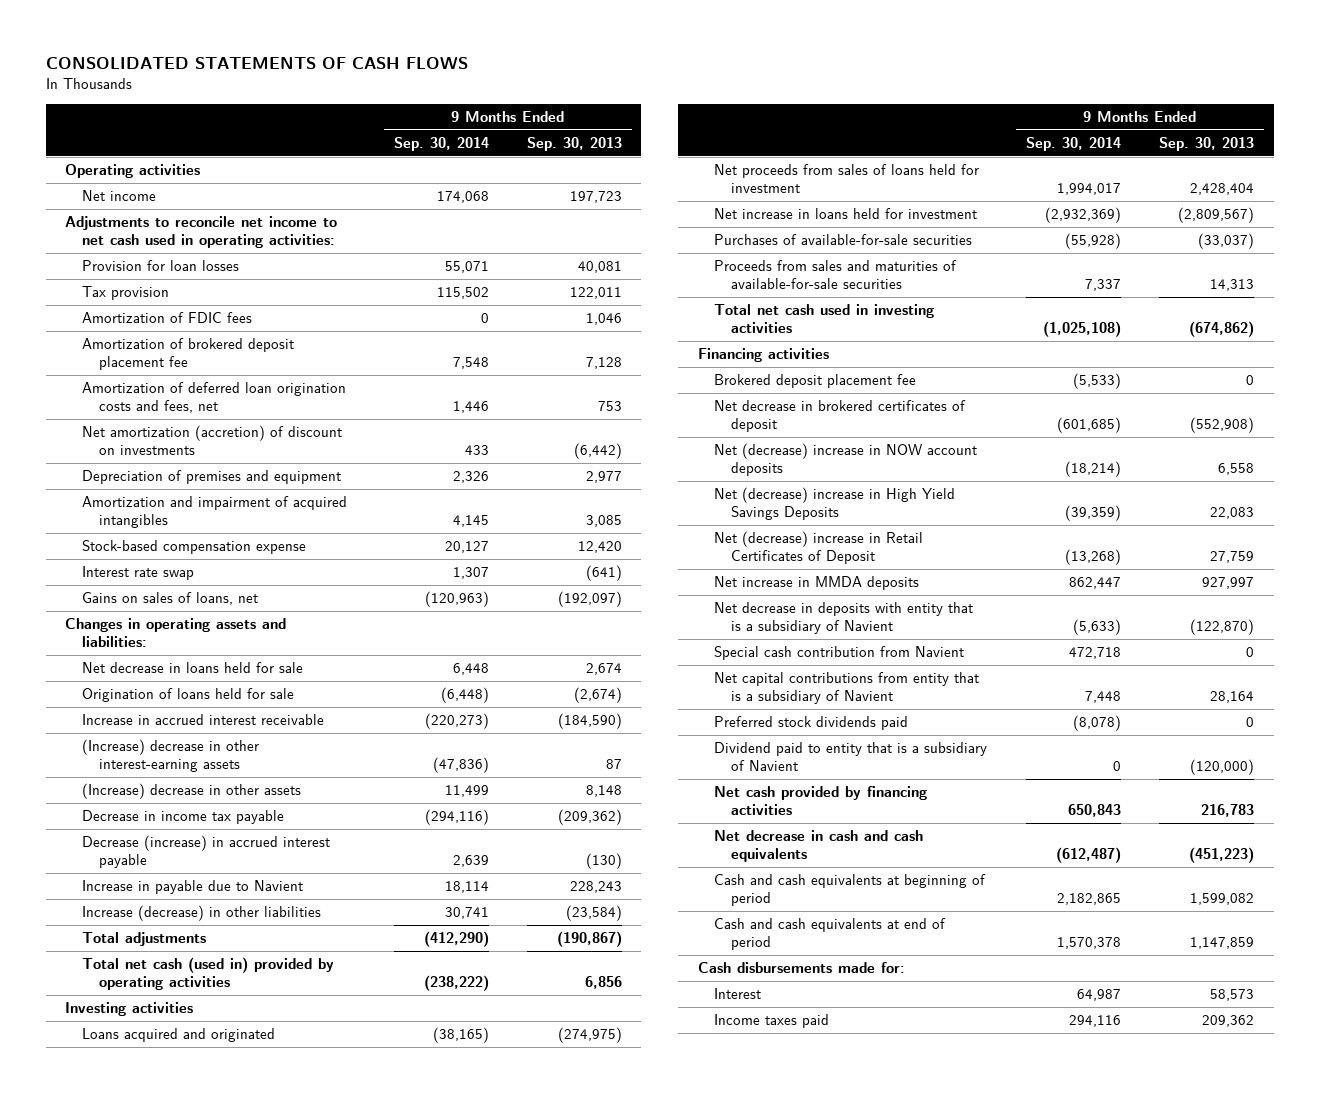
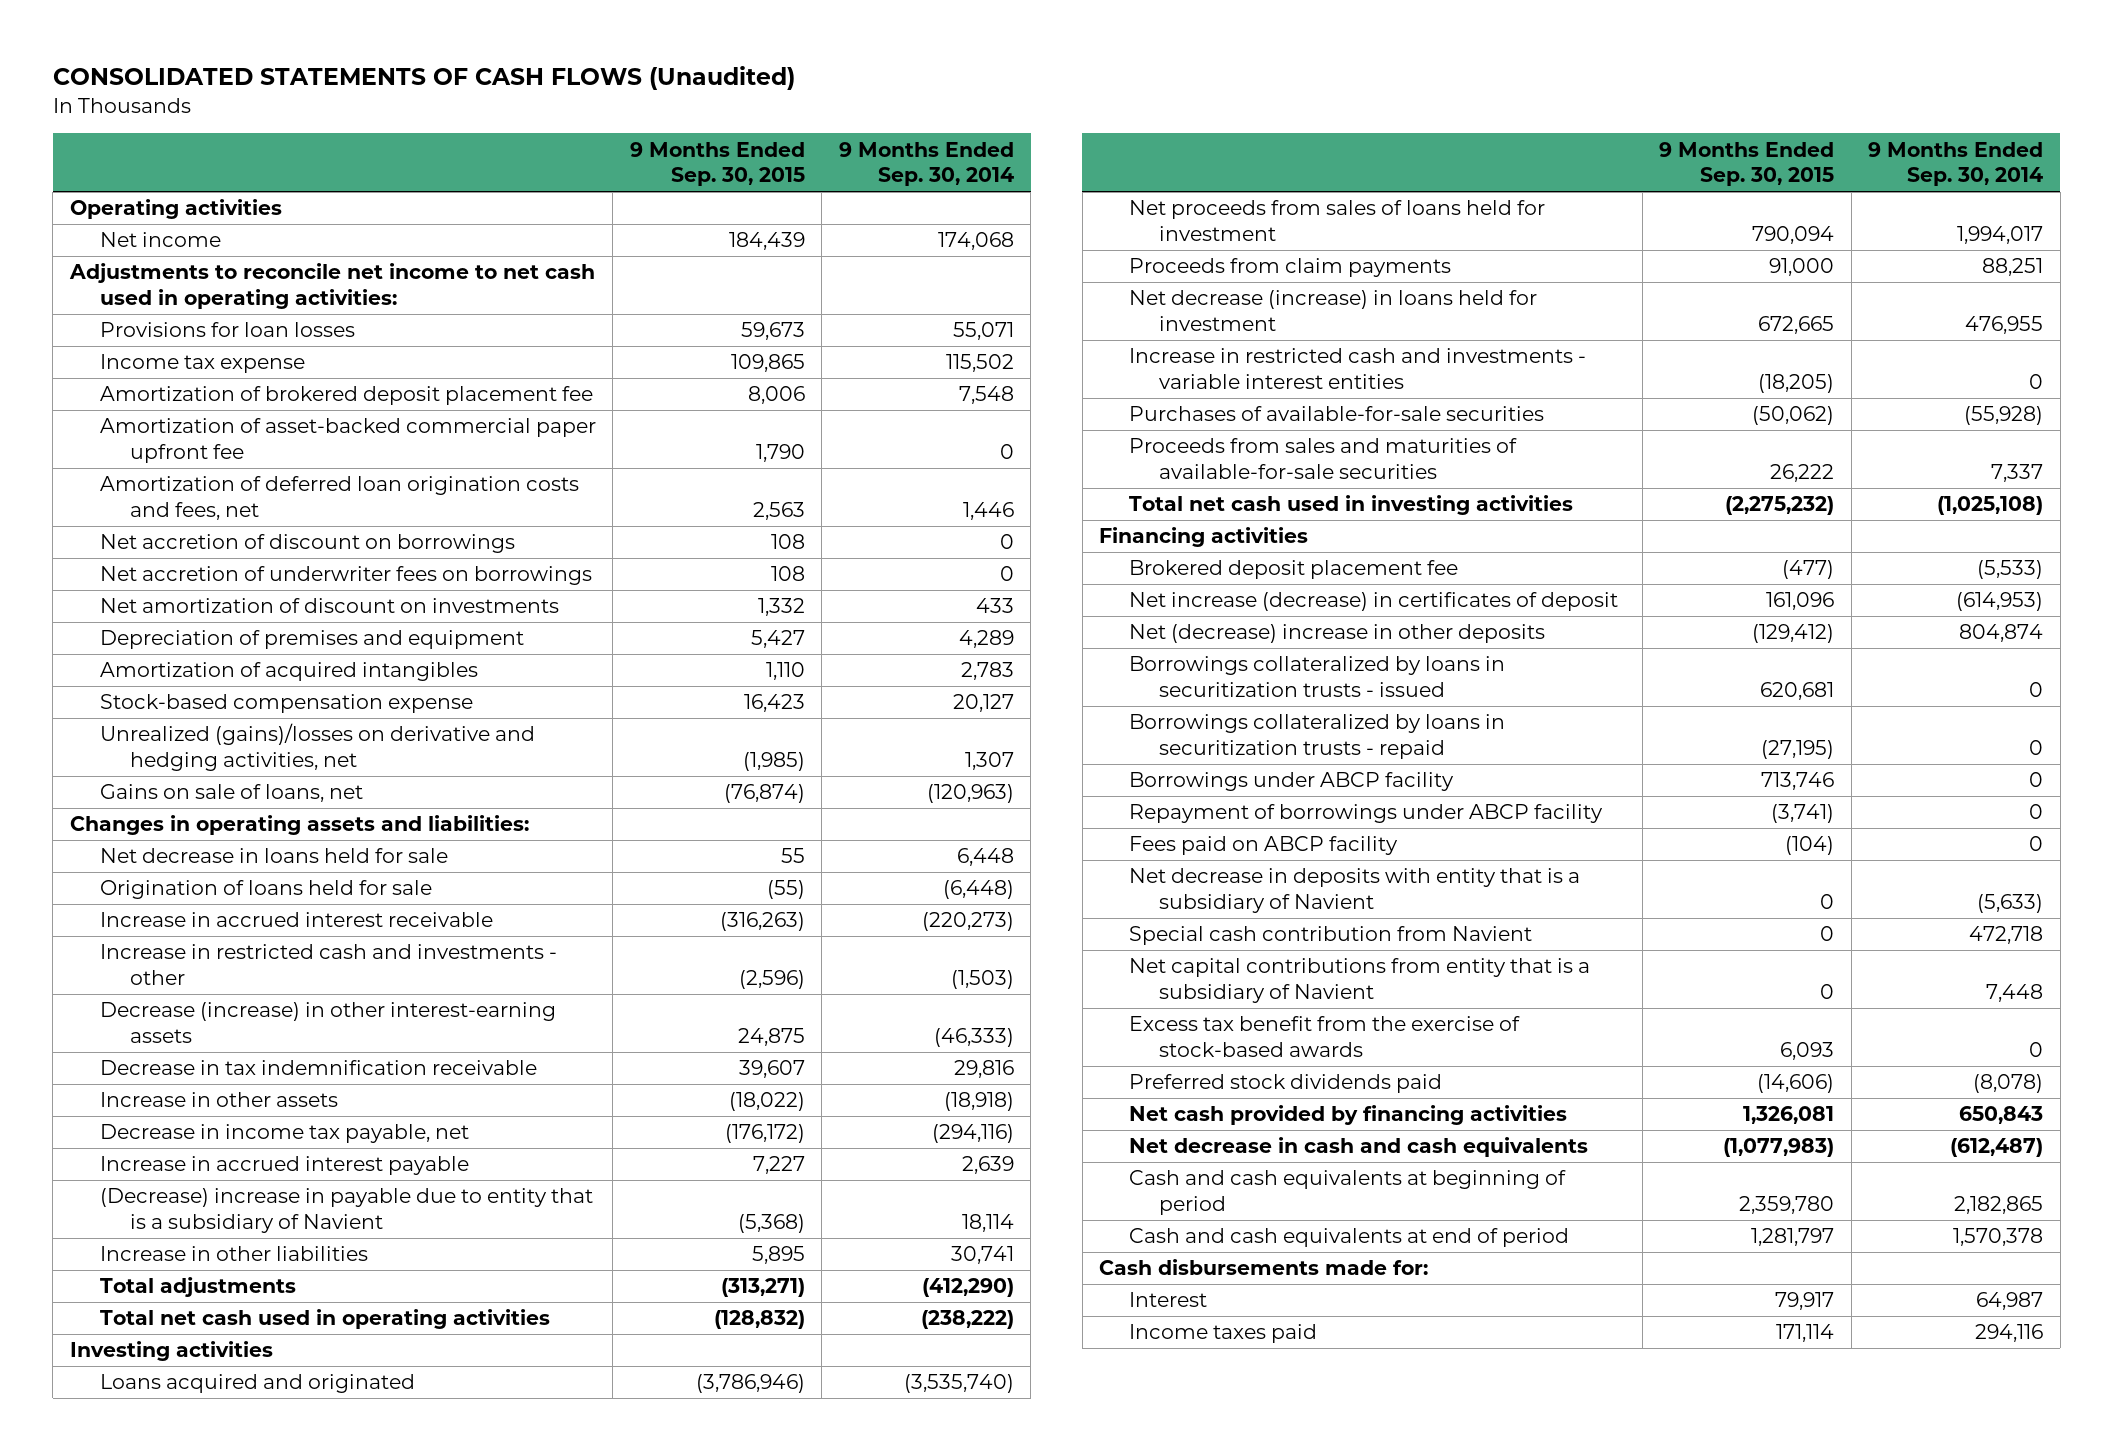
- CONSOLIDATED STATEMENTS OF CASH FLOWS
+ CONSOLIDATED STATEMENTS OF CASH FLOWS (Unaudited)
- | 9 Months Ended Sep. 30, 2014 | 9 Months Ended Sep. 30, 2013
+ | 9 Months Ended Sep. 30, 2015 | 9 Months Ended Sep. 30, 2014
- Provision for loan losses | 55,071 | 40,081
- Tax provision | 115,502 | 122,011
- Amortization of FDIC fees | 0 | 1,046
+ Provisions for loan losses | 59,673 | 55,071
+ Income tax expense | 109,865 | 115,502
+ Amortization of asset-backed commercial paper upfront fee | 1,790 | 0
- Net amortization (accretion) of discount on investments | 433 | (6,442)
- Depreciation of premises and equipment | 2,326 | 2,977
- Amortization and impairment of acquired intangibles | 4,145 | 3,085
+ Net accretion of discount on borrowings | 108 | 0
+ Net accretion of underwriter fees on borrowings | 108 | 0
+ Net amortization of discount on investments | 1,332 | 433
+ Depreciation of premises and equipment | 5,427 | 4,289
+ Amortization of acquired intangibles | 1,110 | 2,783
- Interest rate swap | 1,307 | (641)
- Gains on sales of loans, net | (120,963) | (192,097)
+ Unrealized (gains)/losses on derivative and hedging activities, net | (1,985) | 1,307
+ Gains on sale of loans, net | (76,874) | (120,963)
- (Increase) decrease in other interest-earning assets | (47,836) | 87
- (Increase) decrease in other assets | 11,499 | 8,148
- Decrease in income tax payable | (294,116) | (209,362)
- Decrease (increase) in accrued interest payable | 2,639 | (130)
- Increase in payable due to Navient | 18,114 | 228,243
- Increase (decrease) in other liabilities | 30,741 | (23,584)
+ Increase in restricted cash and investments - other | (2,596) | (1,503)
+ Decrease (increase) in other interest-earning assets | 24,875 | (46,333)
+ Decrease in tax indemnification receivable | 39,607 | 29,816
+ Increase in other assets | (18,022) | (18,918)
+ Decrease in income tax payable, net | (176,172) | (294,116)
+ Increase in accrued interest payable | 7,227 | 2,639
+ (Decrease) increase in payable due to entity that is a subsidiary of Navient | (5,368) | 18,114
+ Increase in other liabilities | 5,895 | 30,741
- Total net cash (used in) provided by operating activities | (238,222) | 6,856
+ Total net cash used in operating activities | (128,832) | (238,222)
- Loans acquired and originated | (38,165) | (274,975)
+ Loans acquired and originated | (3,786,946) | (3,535,740)
- Net increase in loans held for investment | (2,932,369) | (2,809,567)
+ Proceeds from claim payments | 91,000 | 88,251
+ Net decrease (increase) in loans held for investment | 672,665 | 476,955
+ Increase in restricted cash and investments - variable interest entities | (18,205) | 0
- Net decrease in brokered certificates of deposit | (601,685) | (552,908)
- Net (decrease) increase in NOW account deposits | (18,214) | 6,558
- Net (decrease) increase in High Yield Savings Deposits | (39,359) | 22,083
- Net (decrease) increase in Retail Certificates of Deposit | (13,268) | 27,759
- Net increase in MMDA deposits | 862,447 | 927,997
+ Net increase (decrease) in certificates of deposit | 161,096 | (614,953)
+ Net (decrease) increase in other deposits | (129,412) | 804,874
+ Borrowings collateralized by loans in securitization trusts - issued | 620,681 | 0
+ Borrowings collateralized by loans in securitization trusts - repaid | (27,195) | 0
+ Borrowings under ABCP facility | 713,746 | 0
+ Repayment of borrowings under ABCP facility | (3,741) | 0
+ Fees paid on ABCP facility | (104) | 0
+ Excess tax benefit from the exercise of stock-based awards | 6,093 | 0
- Dividend paid to entity that is a subsidiary of Navient | 0 | (120,000)

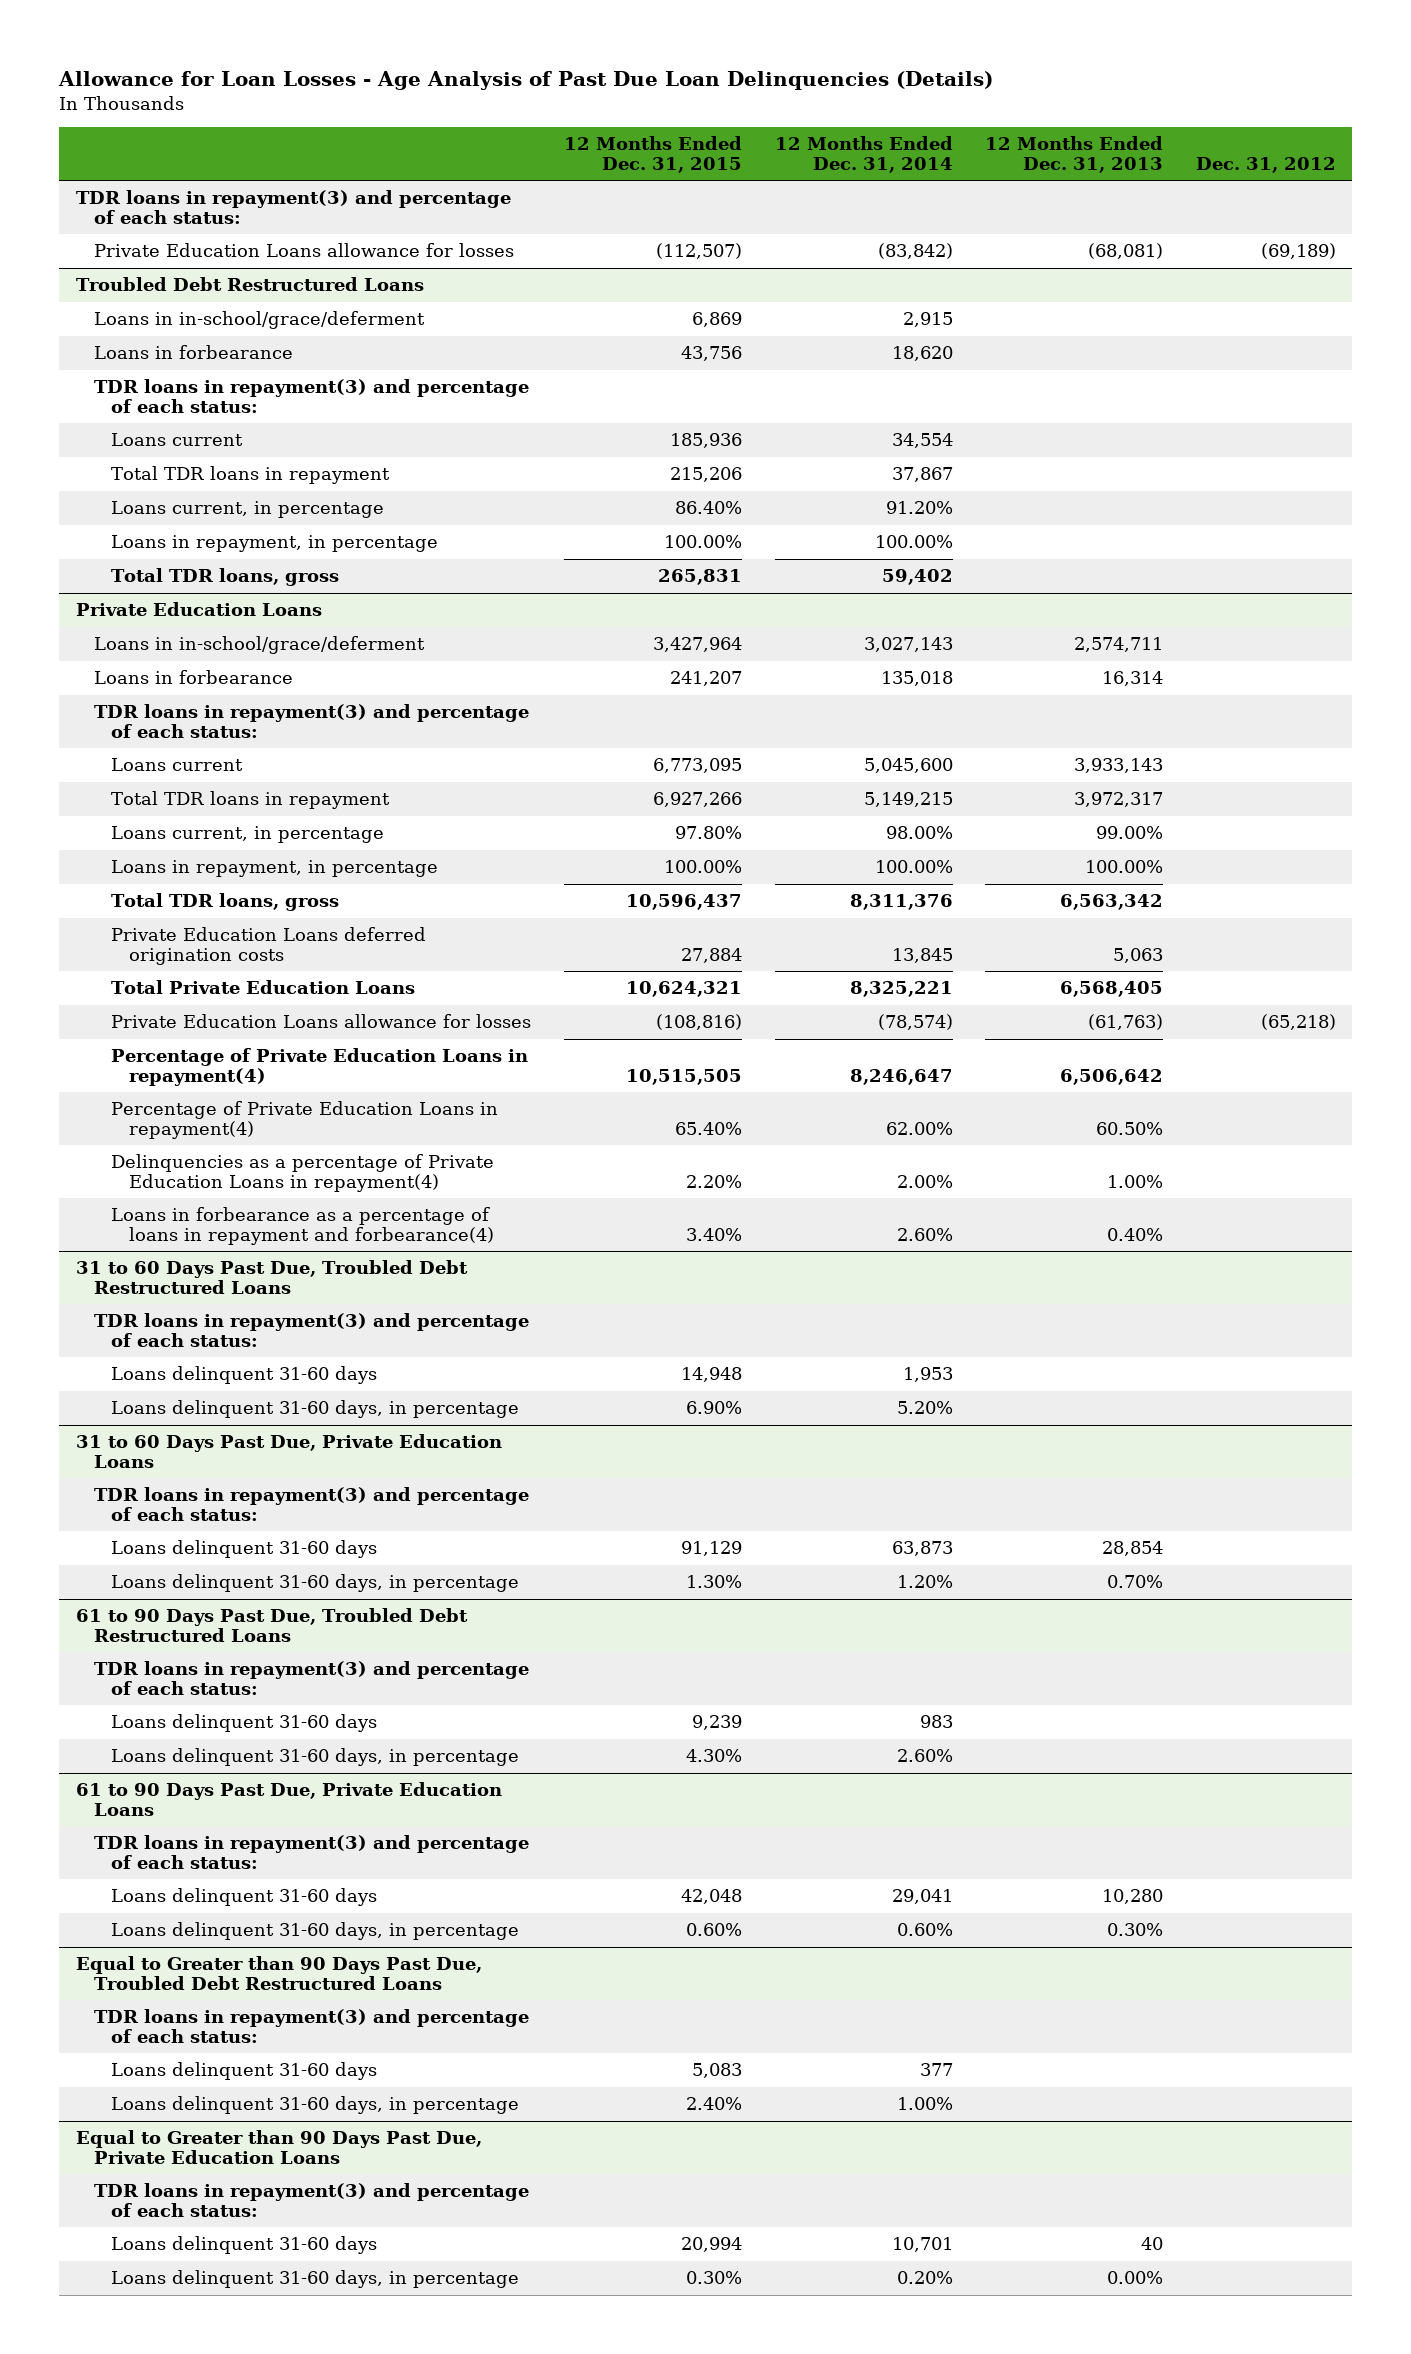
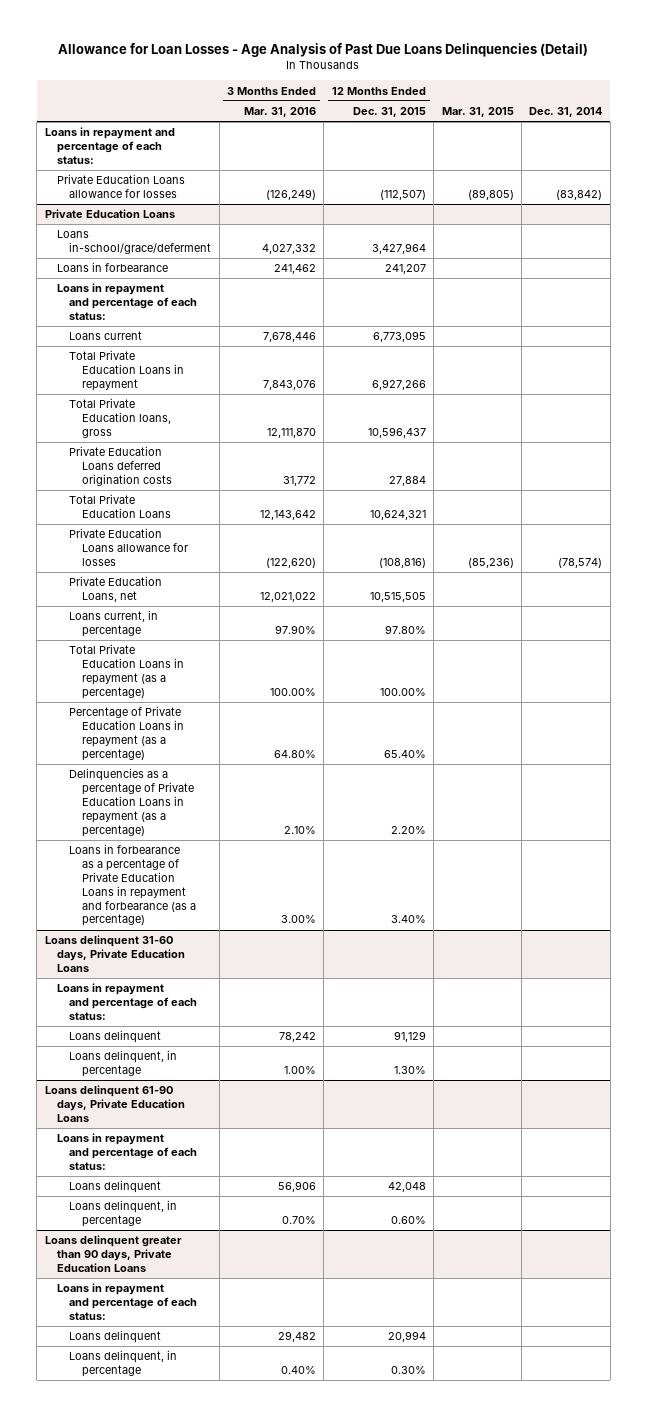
- Allowance for Loan Losses - Age Analysis of Past Due Loan Delinquencies (Details)
+ Allowance for Loan Losses - Age Analysis of Past Due Loans Delinquencies (Detail)
- | 12 Months Ended Dec. 31, 2015 | 12 Months Ended Dec. 31, 2014 | 12 Months Ended Dec. 31, 2013 | Dec. 31, 2012
+ | 3 Months Ended Mar. 31, 2016 | 12 Months Ended Dec. 31, 2015 | Mar. 31, 2015 | Dec. 31, 2014
- TDR loans in repayment(3) and percentage of each status:
+ Loans in repayment and percentage of each status:
- Troubled Debt Restructured Loans
- Loans in in-school/grace/deferment | 6,869 | 2,915 | |
- Loans in forbearance | 43,756 | 18,620 | |
- TDR loans in repayment(3) and percentage of each status:
- Loans current | 185,936 | 34,554 | |
- Total TDR loans in repayment | 215,206 | 37,867 | |
- Loans current, in percentage | 86.40% | 91.20% | |
- Loans in repayment, in percentage | 100.00% | 100.00% | |
- Total TDR loans, gross | 265,831 | 59,402 | |
@ Private Education Loans
- Loans in in-school/grace/deferment | 3,427,964 | 3,027,143 | 2,574,711 |
+ Loans in-school/grace/deferment | 4,027,332 | 3,427,964 | |
- TDR loans in repayment(3) and percentage of each status:
+ Loans in repayment and percentage of each status:
- Total TDR loans in repayment | 6,927,266 | 5,149,215 | 3,972,317 |
- Loans in repayment, in percentage | 100.00% | 100.00% | 100.00% |
- Total TDR loans, gross | 10,596,437 | 8,311,376 | 6,563,342 |
+ Total Private Education Loans in repayment | 7,843,076 | 6,927,266 | |
+ Total Private Education loans, gross | 12,111,870 | 10,596,437 | |
- Percentage of Private Education Loans in repayment(4) | 10,515,505 | 8,246,647 | 6,506,642 |
- Percentage of Private Education Loans in repayment(4) | 65.40% | 62.00% | 60.50% |
- Delinquencies as a percentage of Private Education Loans in repayment(4) | 2.20% | 2.00% | 1.00% |
- Loans in forbearance as a percentage of loans in repayment and forbearance(4) | 3.40% | 2.60% | 0.40% |
- 31 to 60 Days Past Due, Troubled Debt Restructured Loans
- TDR loans in repayment(3) and percentage of each status:
- Loans delinquent 31-60 days | 14,948 | 1,953 | |
- Loans delinquent 31-60 days, in percentage | 6.90% | 5.20% | |
- 31 to 60 Days Past Due, Private Education Loans
- TDR loans in repayment(3) and percentage of each status:
- Loans delinquent 31-60 days | 91,129 | 63,873 | 28,854 |
- Loans delinquent 31-60 days, in percentage | 1.30% | 1.20% | 0.70% |
- 61 to 90 Days Past Due, Troubled Debt Restructured Loans
- TDR loans in repayment(3) and percentage of each status:
- Loans delinquent 31-60 days | 9,239 | 983 | |
- Loans delinquent 31-60 days, in percentage | 4.30% | 2.60% | |
- 61 to 90 Days Past Due, Private Education Loans
- TDR loans in repayment(3) and percentage of each status:
- Loans delinquent 31-60 days | 42,048 | 29,041 | 10,280 |
- Loans delinquent 31-60 days, in percentage | 0.60% | 0.60% | 0.30% |
- Equal to Greater than 90 Days Past Due, Troubled Debt Restructured Loans
- TDR loans in repayment(3) and percentage of each status:
- Loans delinquent 31-60 days | 5,083 | 377 | |
- Loans delinquent 31-60 days, in percentage | 2.40% | 1.00% | |
- Equal to Greater than 90 Days Past Due, Private Education Loans
- TDR loans in repayment(3) and percentage of each status:
- Loans delinquent 31-60 days | 20,994 | 10,701 | 40 |
- Loans delinquent 31-60 days, in percentage | 0.30% | 0.20% | 0.00% |
@ Private Education Loans
+ Private Education Loans, net | 12,021,022 | 10,515,505 | |
moved down: Loans current, in percentage | 97.90% | 97.80% | |
+ Total Private Education Loans in repayment (as a percentage) | 100.00% | 100.00% | |
+ Percentage of Private Education Loans in repayment (as a percentage) | 64.80% | 65.40% | |
+ Delinquencies as a percentage of Private Education Loans in repayment (as a percentage) | 2.10% | 2.20% | |
+ Loans in forbearance as a percentage of Private Education Loans in repayment and forbearance (as a percentage) | 3.00% | 3.40% | |
+ Loans delinquent 31-60 days, Private Education Loans
+ Loans in repayment and percentage of each status:
+ Loans delinquent | 78,242 | 91,129 | |
+ Loans delinquent, in percentage | 1.00% | 1.30% | |
+ Loans delinquent 61-90 days, Private Education Loans
+ Loans in repayment and percentage of each status:
+ Loans delinquent | 56,906 | 42,048 | |
+ Loans delinquent, in percentage | 0.70% | 0.60% | |
+ Loans delinquent greater than 90 days, Private Education Loans
+ Loans in repayment and percentage of each status:
+ Loans delinquent | 29,482 | 20,994 | |
+ Loans delinquent, in percentage | 0.40% | 0.30% | |

